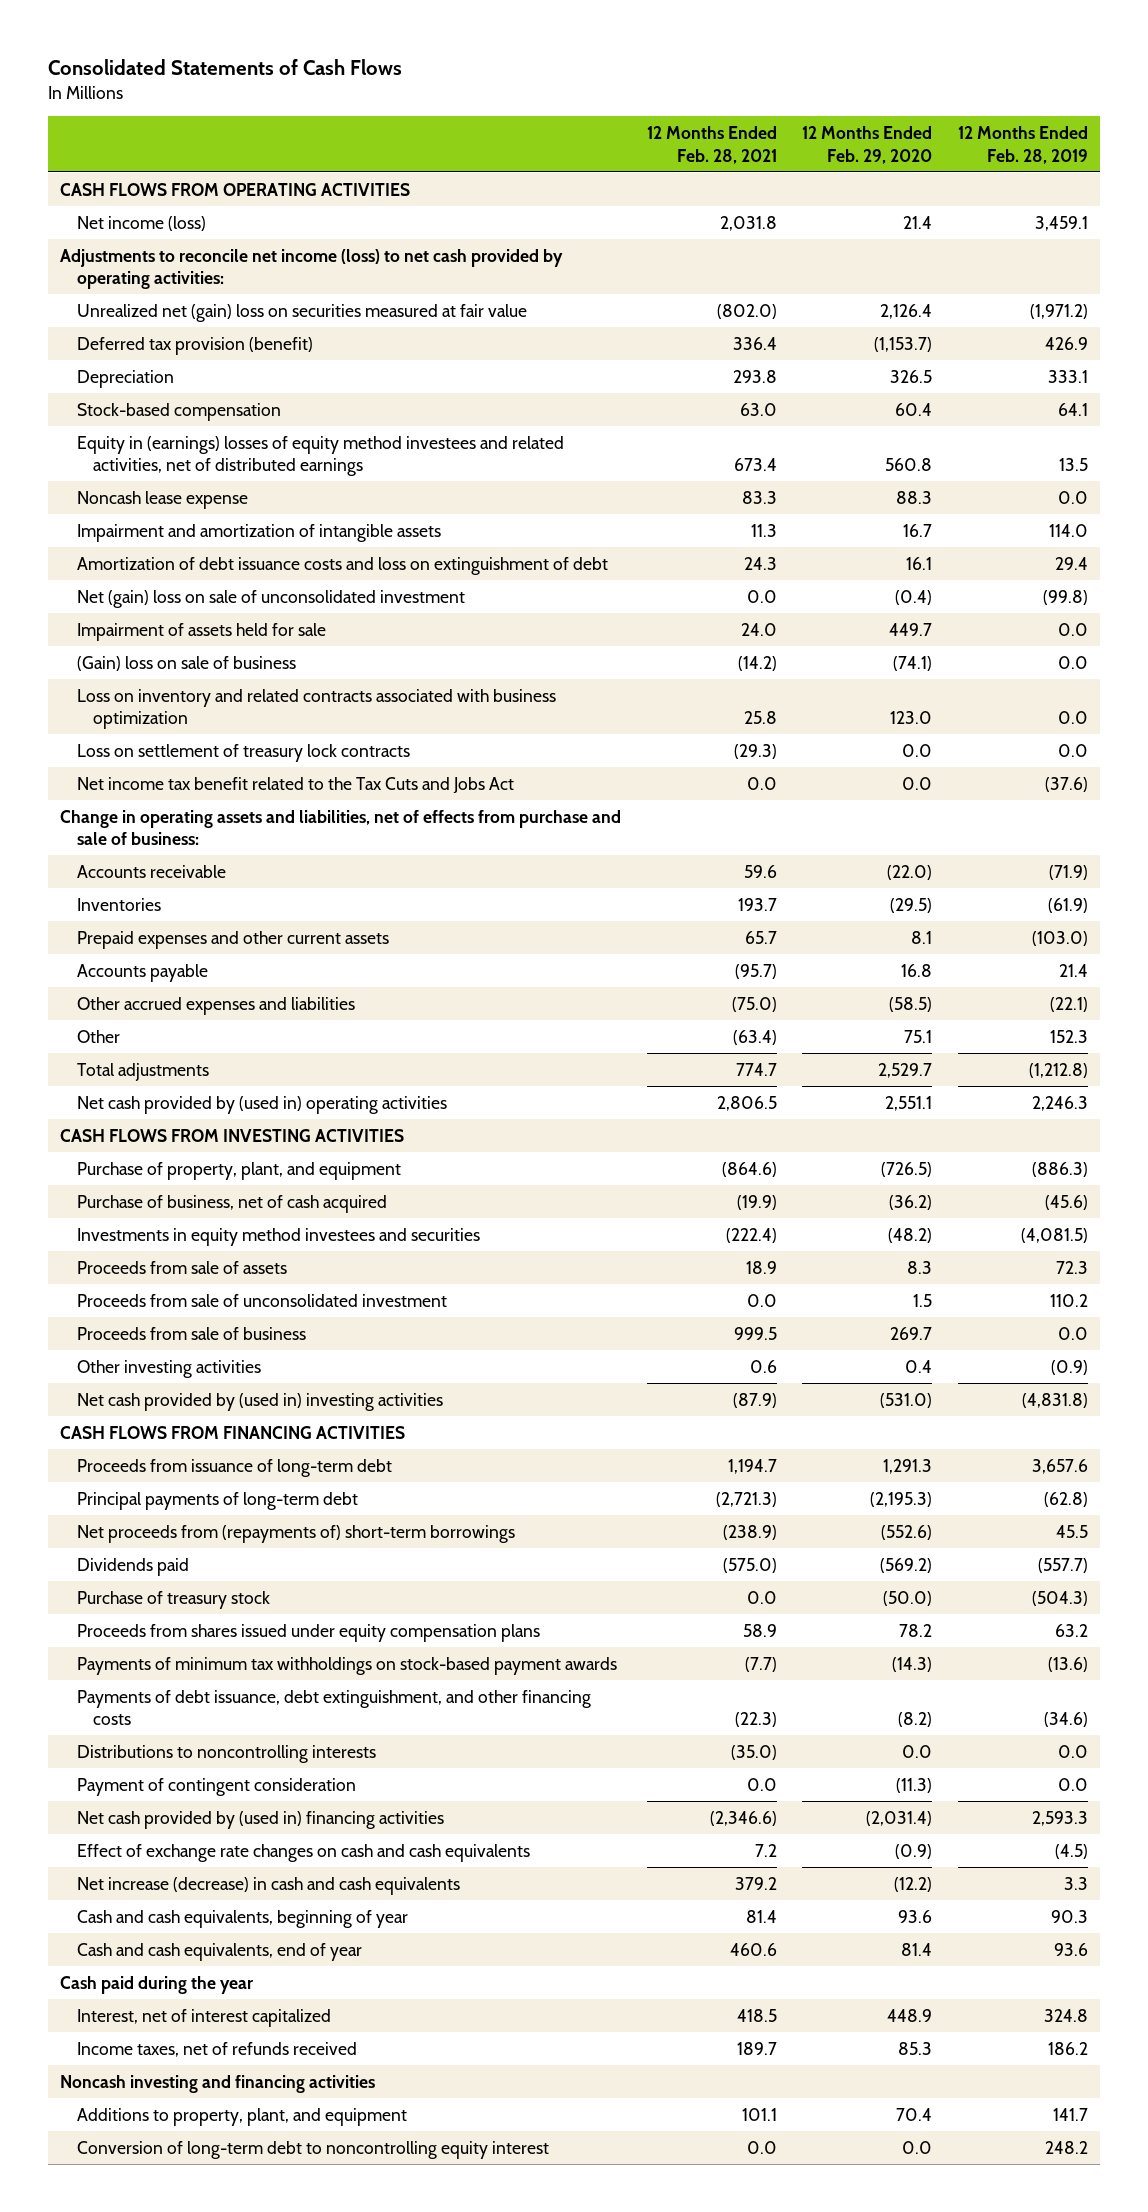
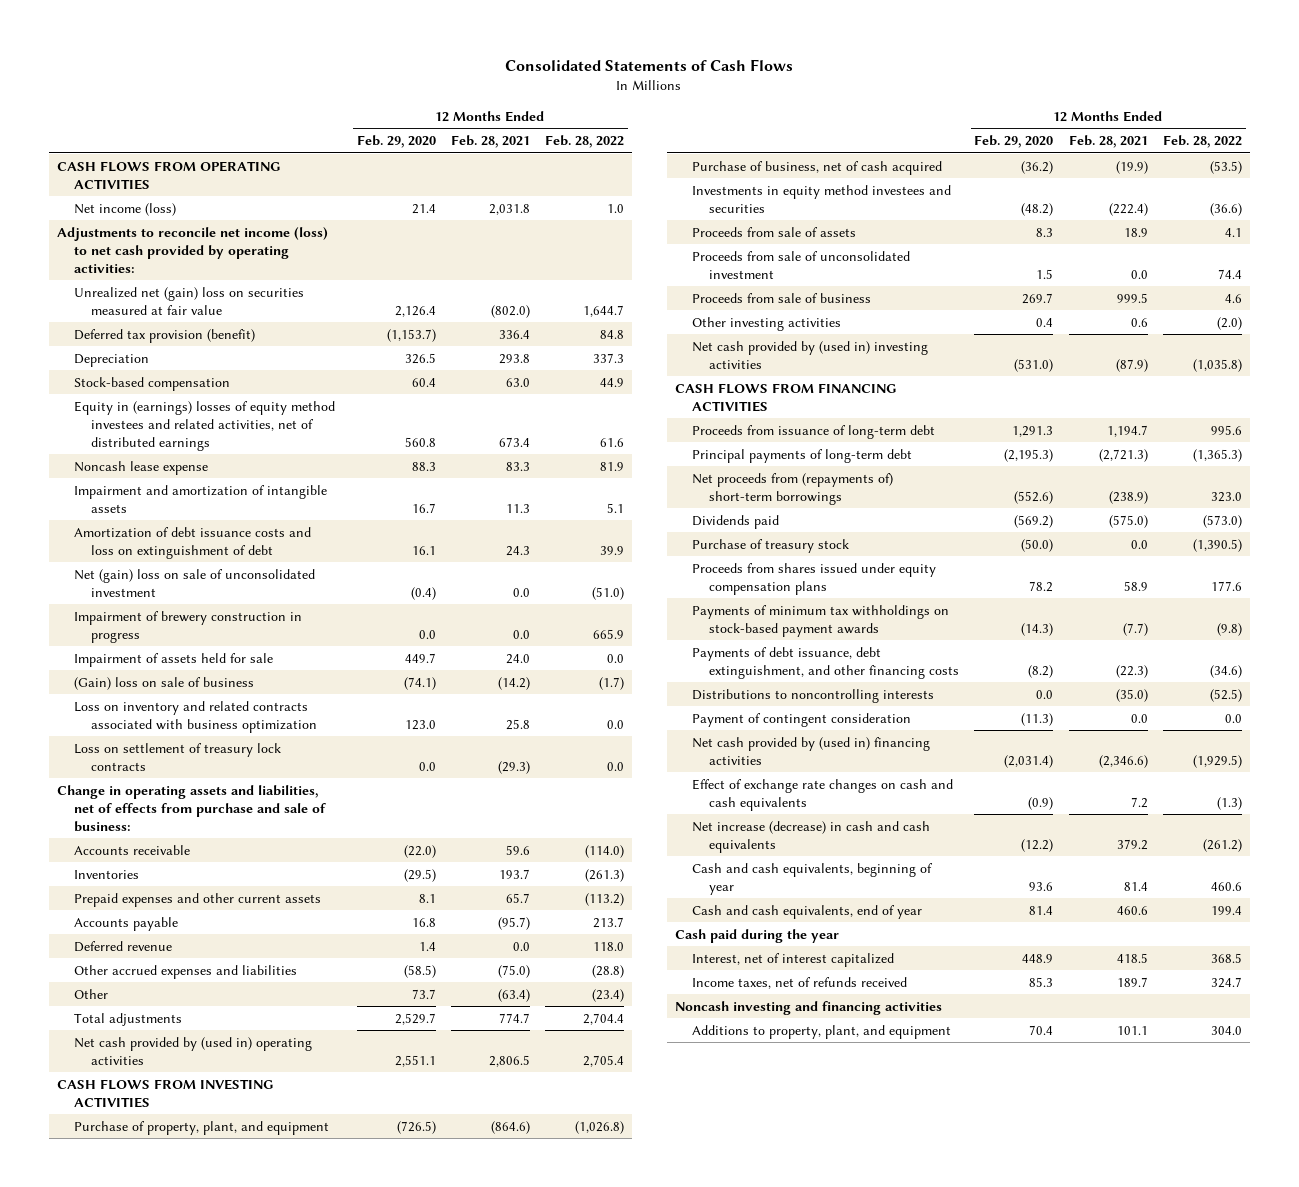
- | 12 Months Ended Feb. 28, 2021 | 12 Months Ended Feb. 29, 2020 | 12 Months Ended Feb. 28, 2019
+ | 12 Months Ended Feb. 29, 2020 | 12 Months Ended Feb. 28, 2021 | 12 Months Ended Feb. 28, 2022
+ Impairment of brewery construction in progress | 0.0 | 0.0 | 665.9
- Net income tax benefit related to the Tax Cuts and Jobs Act | 0.0 | 0.0 | (37.6)
+ Deferred revenue | 1.4 | 0.0 | 118.0
- Other | (63.4) | 75.1 | 152.3
+ Other | 73.7 | (63.4) | (23.4)
- Conversion of long-term debt to noncontrolling equity interest | 0.0 | 0.0 | 248.2

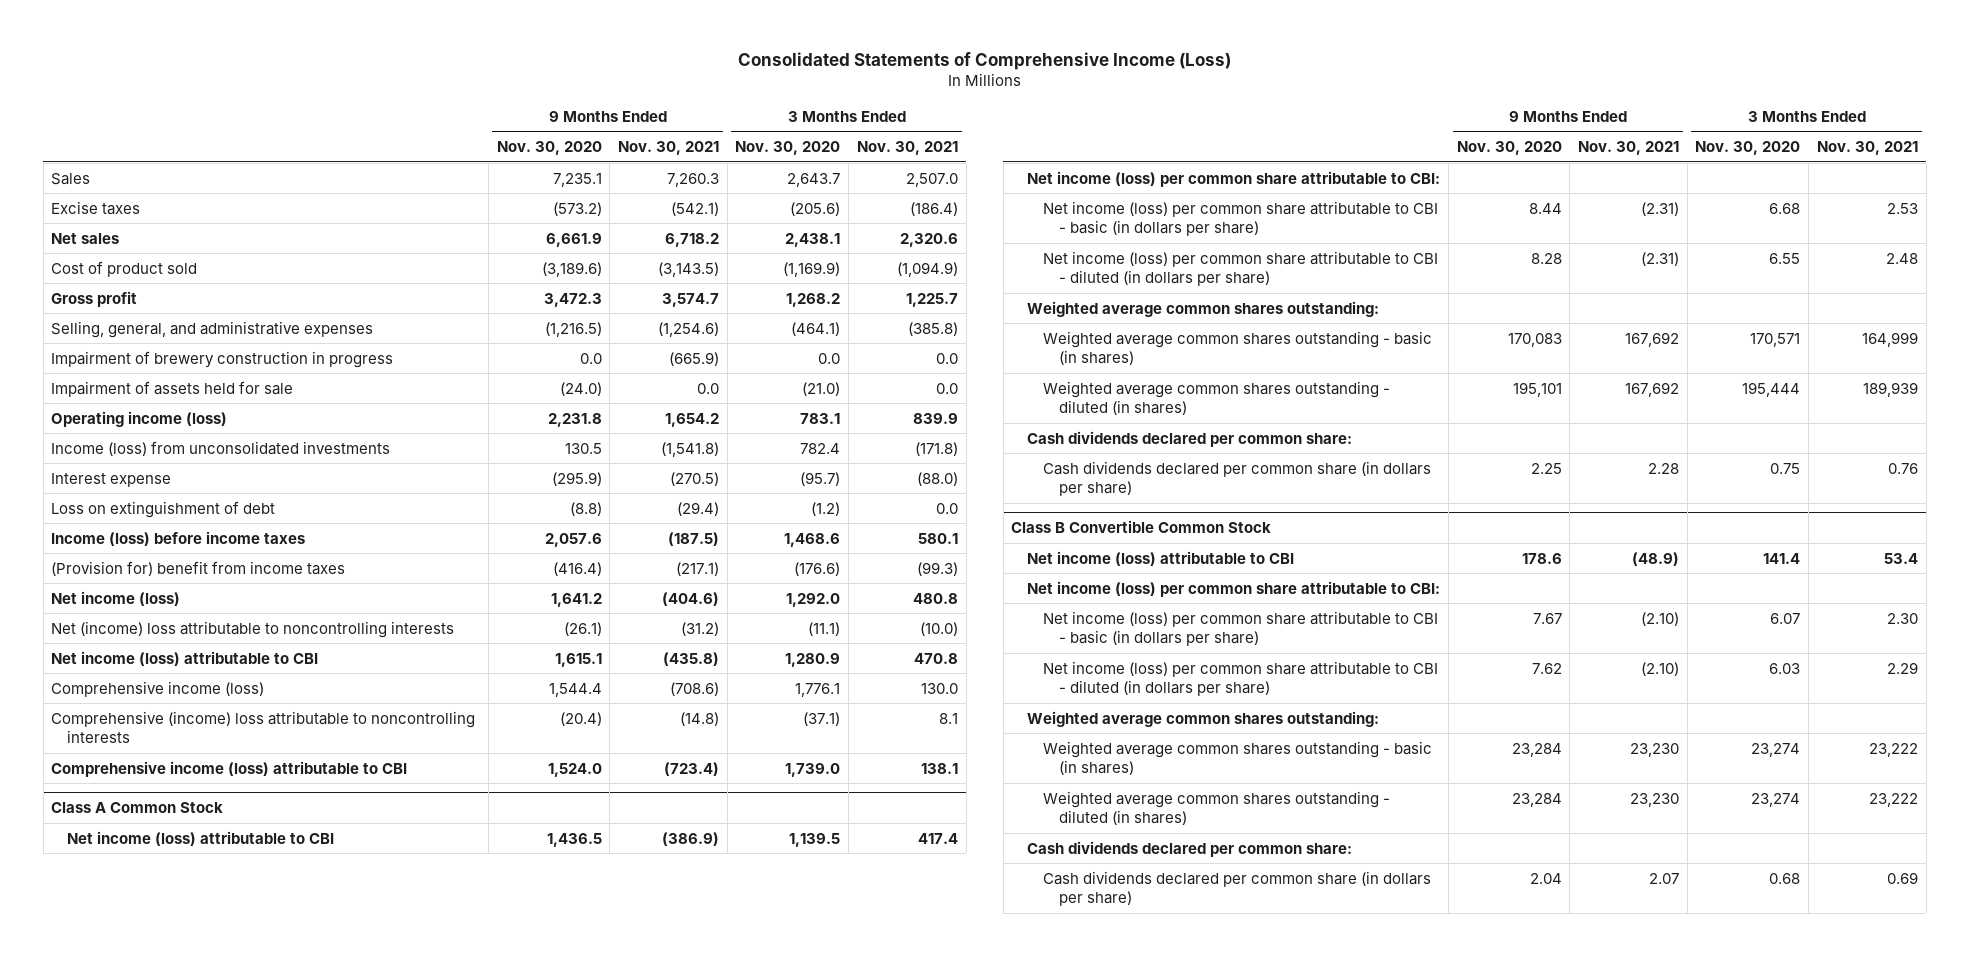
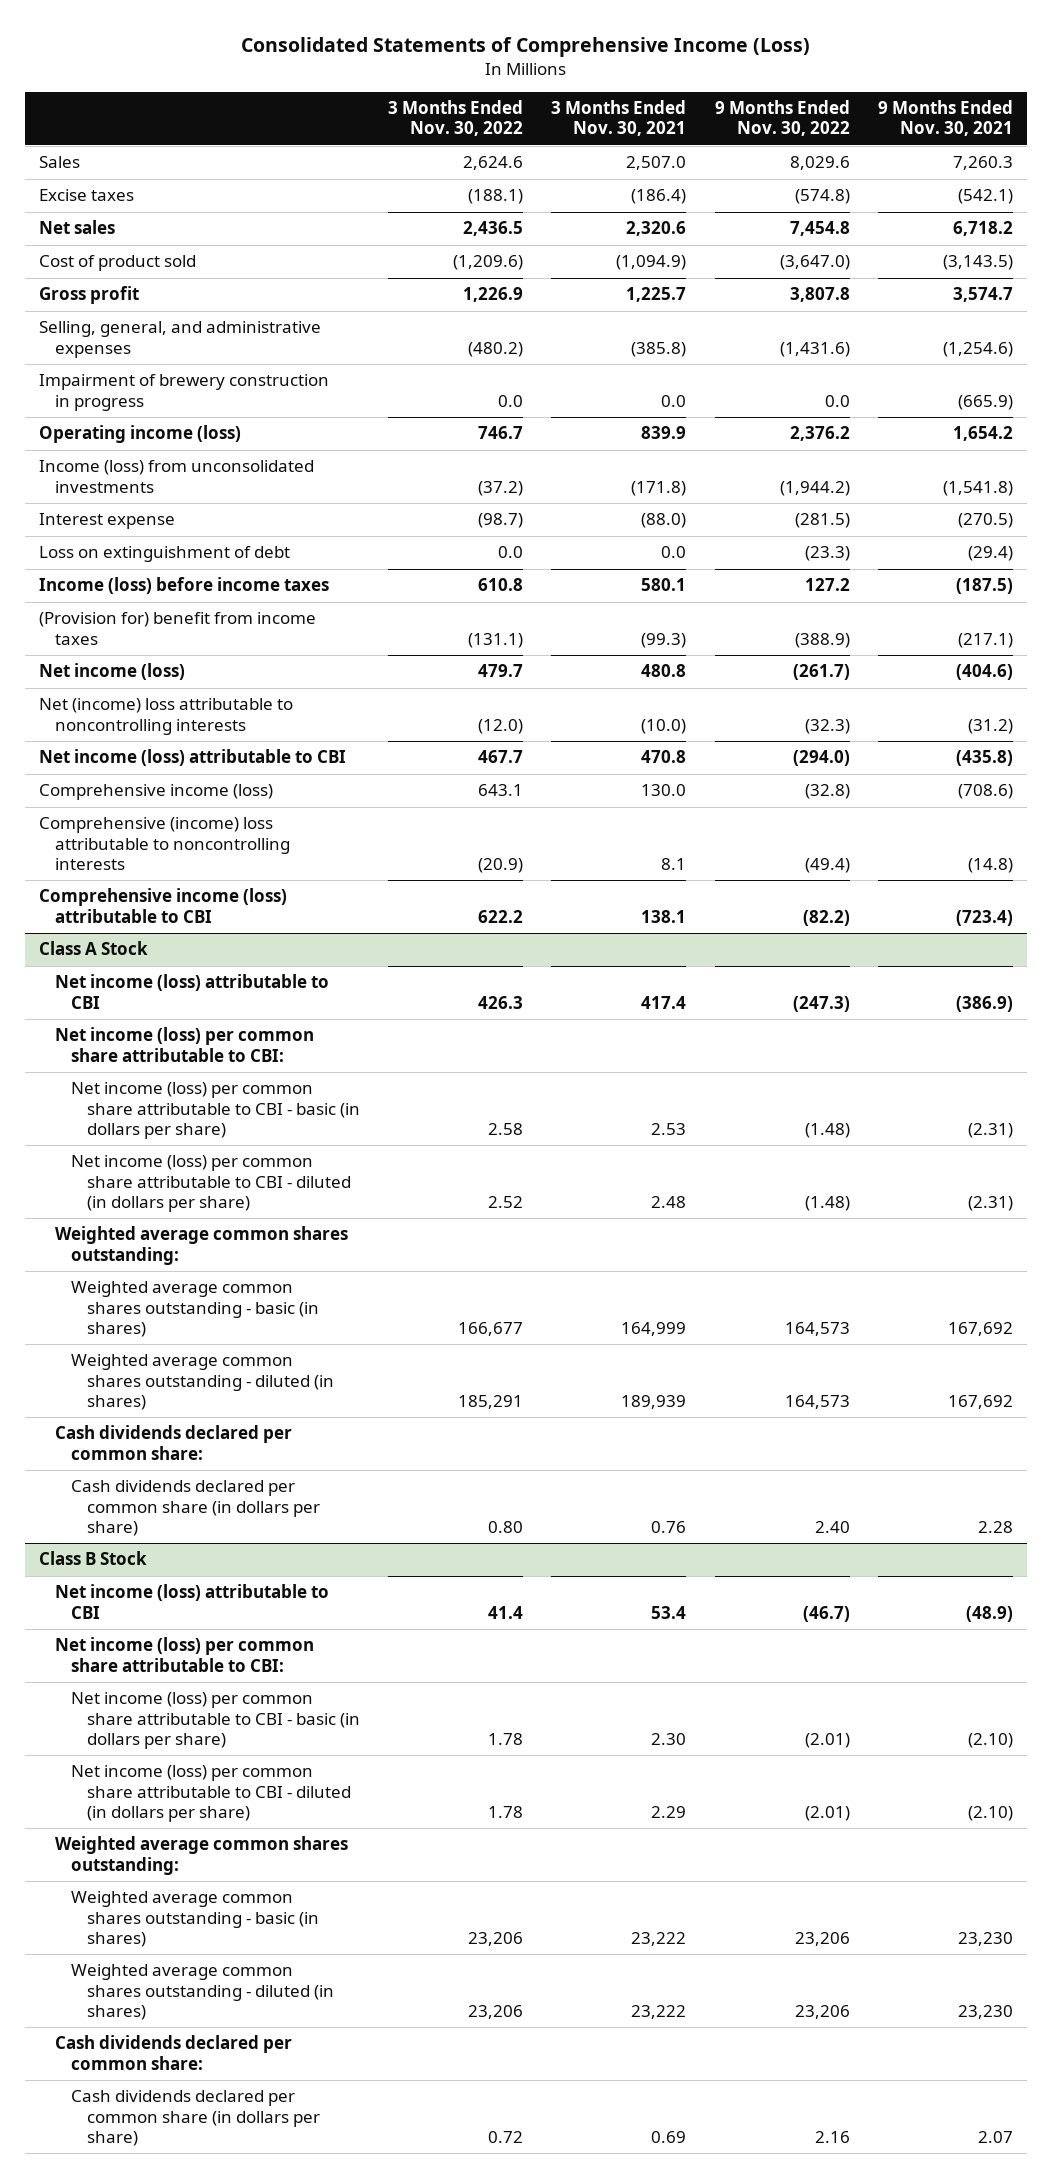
- | 9 Months Ended Nov. 30, 2020 | 9 Months Ended Nov. 30, 2021 | 3 Months Ended Nov. 30, 2020 | 3 Months Ended Nov. 30, 2021
+ | 3 Months Ended Nov. 30, 2022 | 3 Months Ended Nov. 30, 2021 | 9 Months Ended Nov. 30, 2022 | 9 Months Ended Nov. 30, 2021
- Impairment of assets held for sale | (24.0) | 0.0 | (21.0) | 0.0
- Class A Common Stock
+ Class A Stock
- Class B Convertible Common Stock
+ Class B Stock

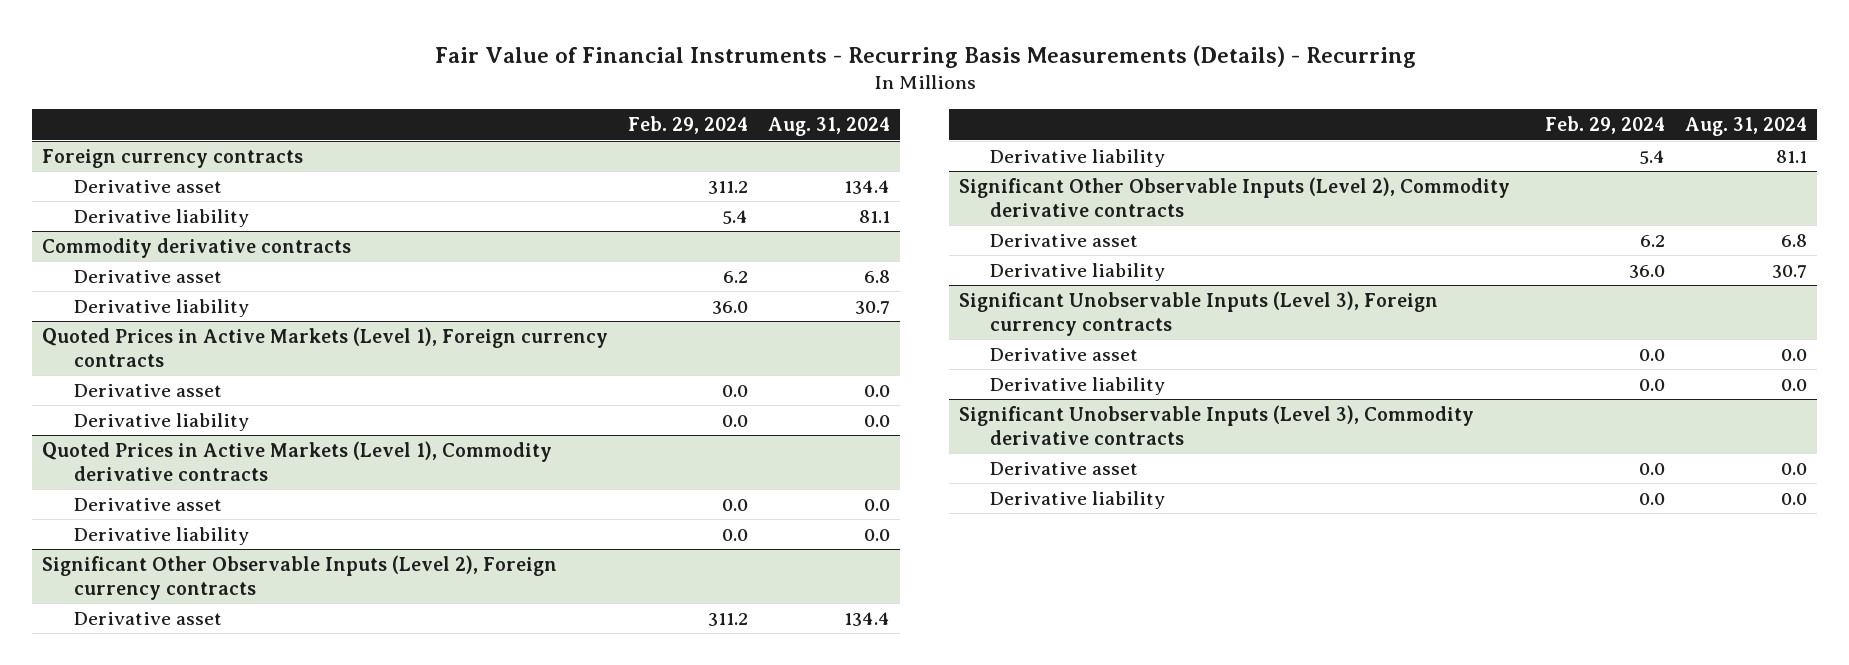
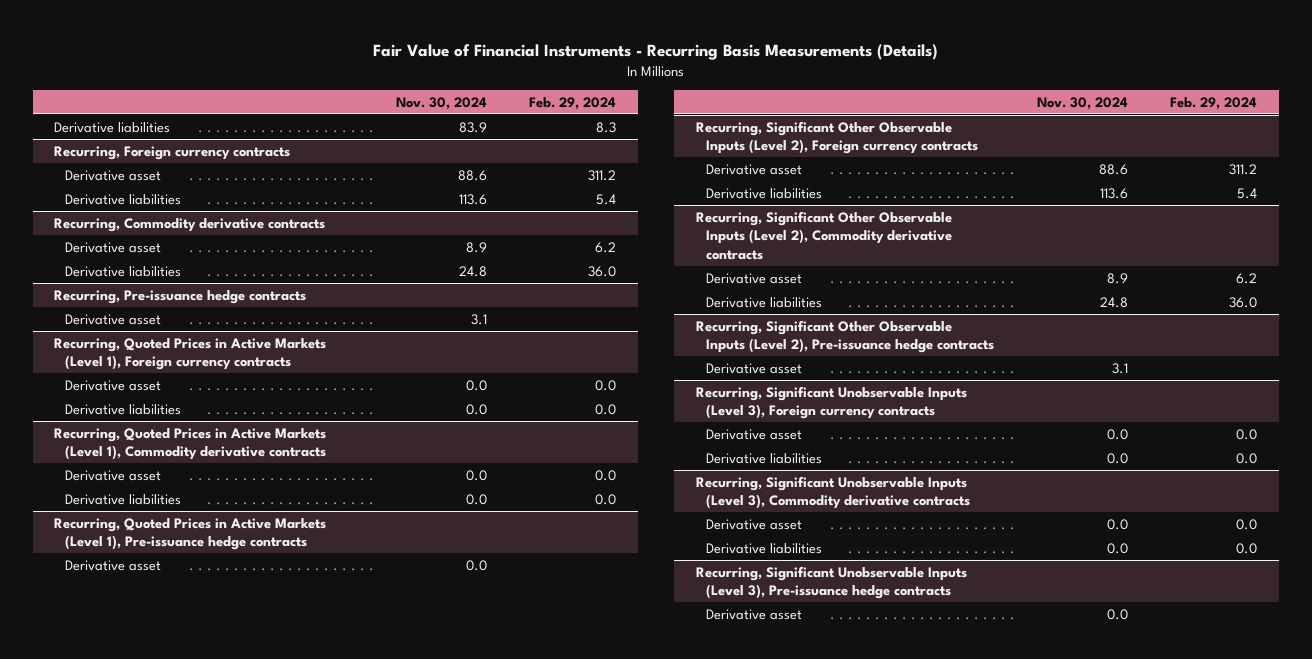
- Fair Value of Financial Instruments - Recurring Basis Measurements (Details) - Recurring
+ Fair Value of Financial Instruments - Recurring Basis Measurements (Details)
- | Feb. 29, 2024 | Aug. 31, 2024
+ | Nov. 30, 2024 | Feb. 29, 2024
- Foreign currency contracts
+ Derivative liabilities | 83.9 | 8.3
+ Recurring, Foreign currency contracts
- Derivative liability | 5.4 | 81.1
- Commodity derivative contracts
+ Derivative liabilities | 113.6 | 5.4
+ Recurring, Commodity derivative contracts
- Derivative liability | 36.0 | 30.7
- Quoted Prices in Active Markets (Level 1), Foreign currency contracts
+ Derivative liabilities | 24.8 | 36.0
+ Recurring, Pre-issuance hedge contracts
+ Derivative asset | 3.1 |
+ Recurring, Quoted Prices in Active Markets (Level 1), Foreign currency contracts
- Derivative liability | 0.0 | 0.0
- Quoted Prices in Active Markets (Level 1), Commodity derivative contracts
+ Derivative liabilities | 0.0 | 0.0
+ Recurring, Quoted Prices in Active Markets (Level 1), Commodity derivative contracts
- Derivative liability | 0.0 | 0.0
- Significant Other Observable Inputs (Level 2), Foreign currency contracts
+ Derivative liabilities | 0.0 | 0.0
+ Recurring, Quoted Prices in Active Markets (Level 1), Pre-issuance hedge contracts
+ Derivative asset | 0.0 |
+ Recurring, Significant Other Observable Inputs (Level 2), Foreign currency contracts
- Derivative liability | 5.4 | 81.1
- Significant Other Observable Inputs (Level 2), Commodity derivative contracts
+ Derivative liabilities | 113.6 | 5.4
+ Recurring, Significant Other Observable Inputs (Level 2), Commodity derivative contracts
- Derivative liability | 36.0 | 30.7
- Significant Unobservable Inputs (Level 3), Foreign currency contracts
+ Derivative liabilities | 24.8 | 36.0
+ Recurring, Significant Other Observable Inputs (Level 2), Pre-issuance hedge contracts
+ Derivative asset | 3.1 |
+ Recurring, Significant Unobservable Inputs (Level 3), Foreign currency contracts
- Derivative liability | 0.0 | 0.0
- Significant Unobservable Inputs (Level 3), Commodity derivative contracts
+ Derivative liabilities | 0.0 | 0.0
+ Recurring, Significant Unobservable Inputs (Level 3), Commodity derivative contracts
- Derivative liability | 0.0 | 0.0
+ Derivative liabilities | 0.0 | 0.0
+ Recurring, Significant Unobservable Inputs (Level 3), Pre-issuance hedge contracts
+ Derivative asset | 0.0 |

